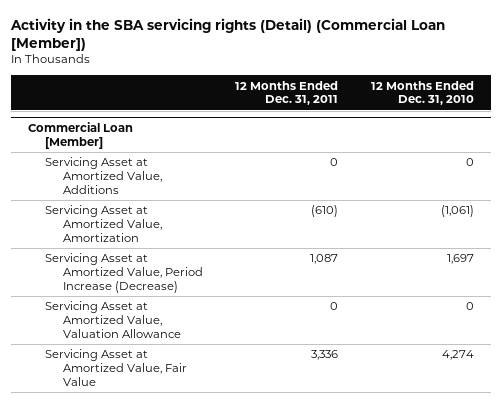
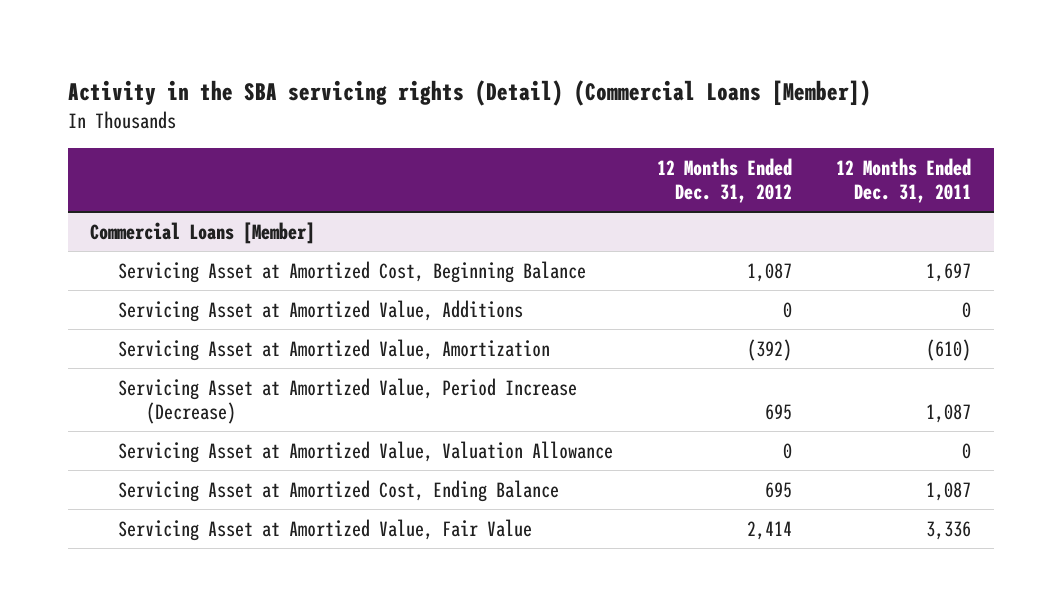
- Activity in the SBA servicing rights (Detail) (Commercial Loan [Member])
+ Activity in the SBA servicing rights (Detail) (Commercial Loans [Member])
- | 12 Months Ended Dec. 31, 2011 | 12 Months Ended Dec. 31, 2010
+ | 12 Months Ended Dec. 31, 2012 | 12 Months Ended Dec. 31, 2011
- Commercial Loan [Member]
+ Commercial Loans [Member]
+ Servicing Asset at Amortized Cost, Beginning Balance | 1,087 | 1,697
+ Servicing Asset at Amortized Cost, Ending Balance | 695 | 1,087

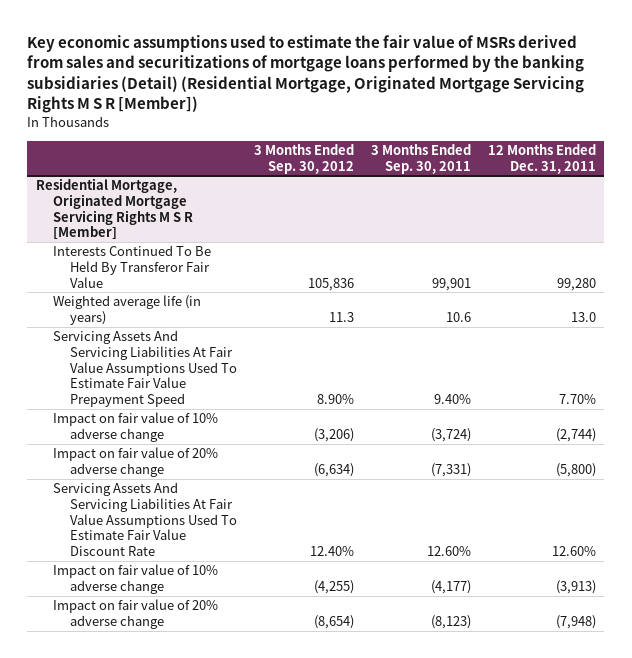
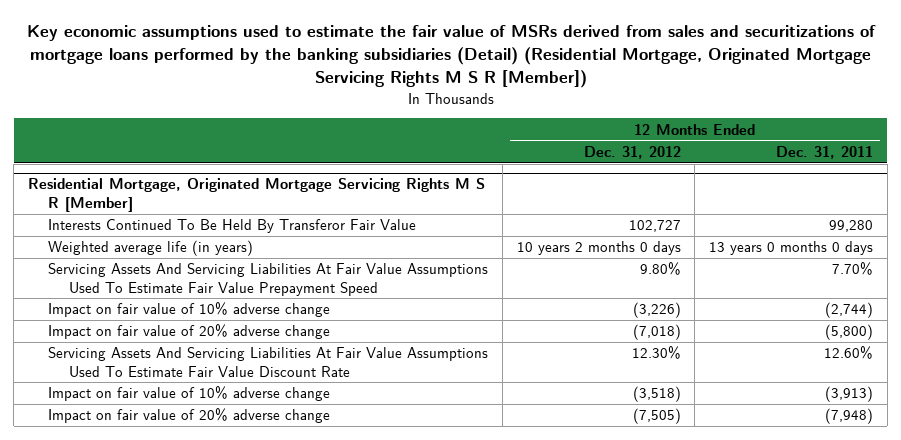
- | 3 Months Ended Sep. 30, 2012 | 3 Months Ended Sep. 30, 2011 | 12 Months Ended Dec. 31, 2011
+ | 12 Months Ended Dec. 31, 2012 | 12 Months Ended Dec. 31, 2011
@ Residential Mortgage, Originated Mortgage Servicing Rights M S R [Member]
- Weighted average life (in years) | 11.3 | 10.6 | 13.0
+ Weighted average life (in years) | 10 years 2 months 0 days | 13 years 0 months 0 days

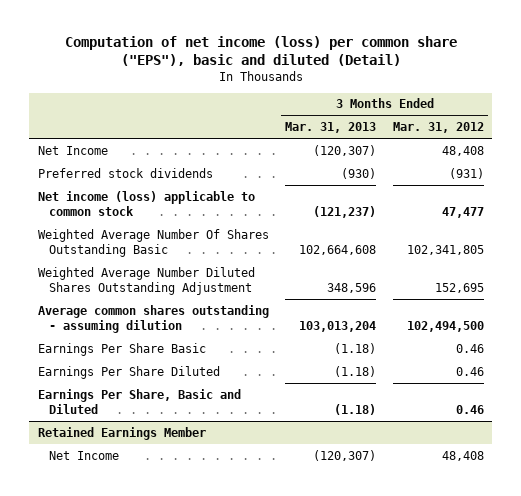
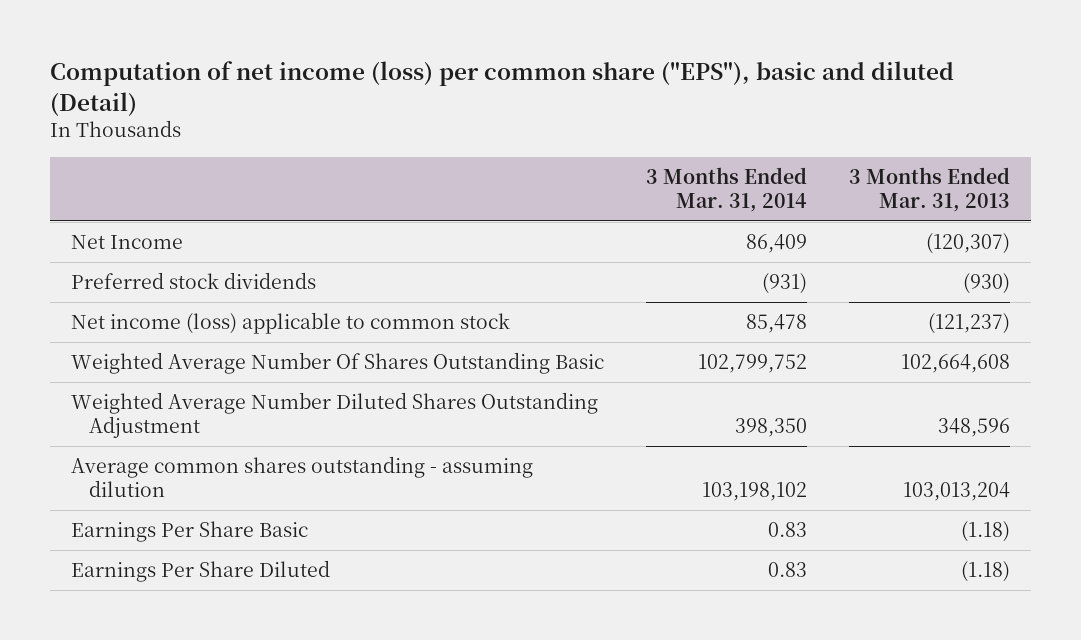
- | 3 Months Ended Mar. 31, 2013 | 3 Months Ended Mar. 31, 2012
+ | 3 Months Ended Mar. 31, 2014 | 3 Months Ended Mar. 31, 2013
- Earnings Per Share, Basic and Diluted | (1.18) | 0.46
- Retained Earnings Member
- Net Income | (120,307) | 48,408

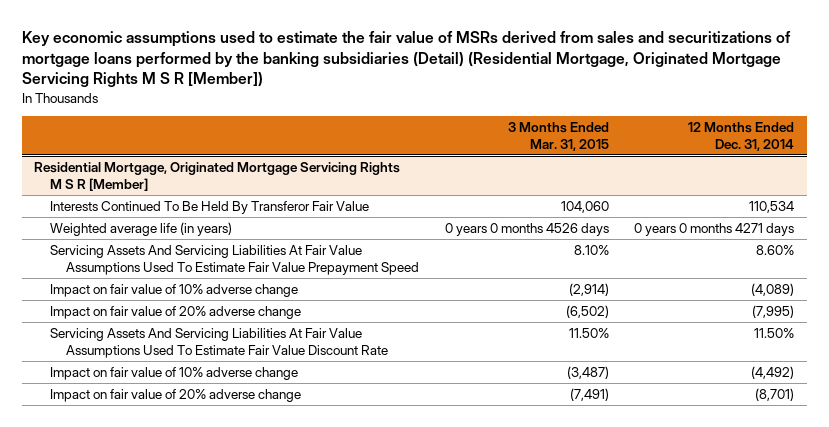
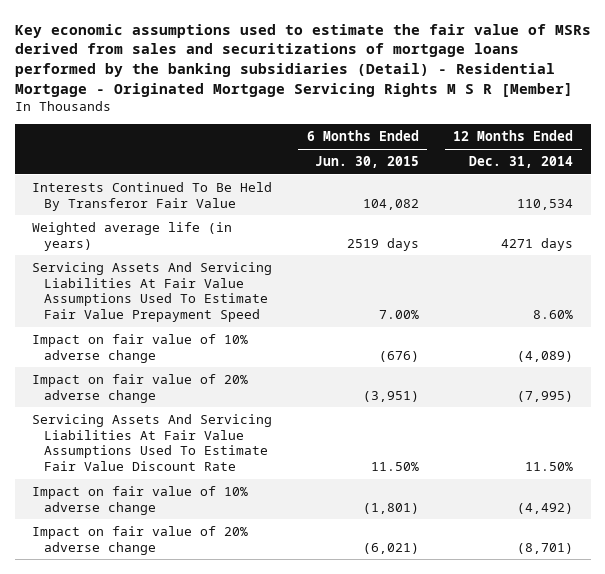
- Key economic assumptions used to estimate the fair value of MSRs derived from sales and securitizations of mortgage loans performed by the banking subsidiaries (Detail) (Residential Mortgage, Originated Mortgage Servicing Rights M S R [Member])
+ Key economic assumptions used to estimate the fair value of MSRs derived from sales and securitizations of mortgage loans performed by the banking subsidiaries (Detail) - Residential Mortgage - Originated Mortgage Servicing Rights M S R [Member]
- | 3 Months Ended Mar. 31, 2015 | 12 Months Ended Dec. 31, 2014
+ | 6 Months Ended Jun. 30, 2015 | 12 Months Ended Dec. 31, 2014
- Residential Mortgage, Originated Mortgage Servicing Rights M S R [Member]
- Weighted average life (in years) | 0 years 0 months 4526 days | 0 years 0 months 4271 days
+ Weighted average life (in years) | 2519 days | 4271 days

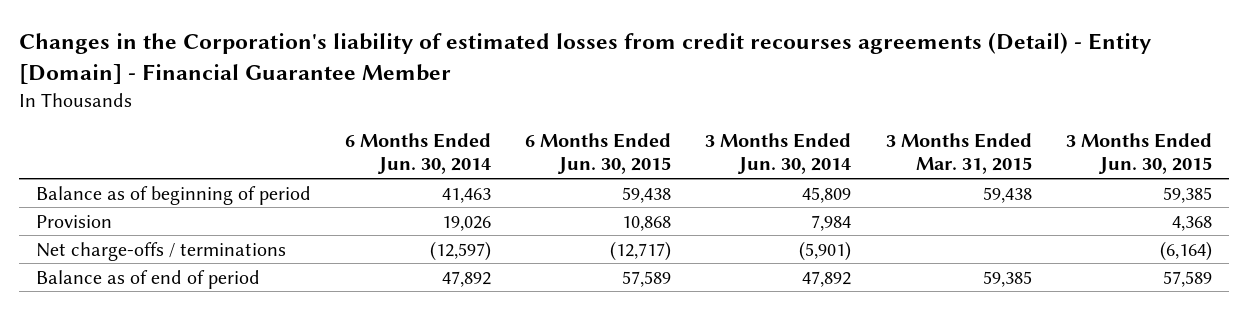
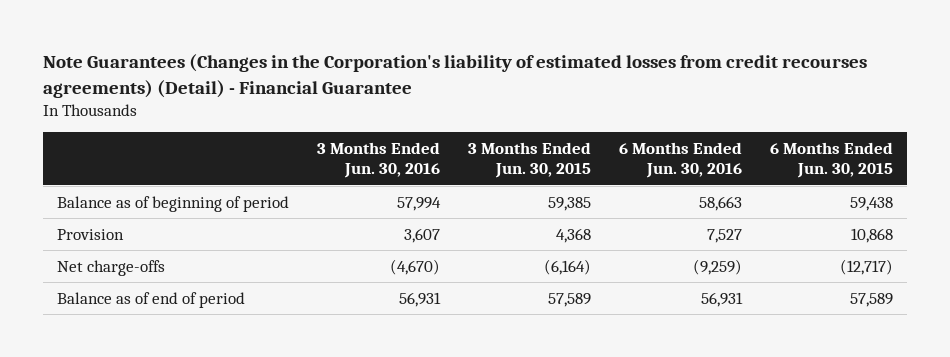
- Changes in the Corporation's liability of estimated losses from credit recourses agreements (Detail) - Entity [Domain] - Financial Guarantee Member
+ Note Guarantees (Changes in the Corporation's liability of estimated losses from credit recourses agreements) (Detail) - Financial Guarantee
- | 6 Months Ended Jun. 30, 2014 | 6 Months Ended Jun. 30, 2015 | 3 Months Ended Jun. 30, 2014 | 3 Months Ended Mar. 31, 2015 | 3 Months Ended Jun. 30, 2015
+ | 3 Months Ended Jun. 30, 2016 | 3 Months Ended Jun. 30, 2015 | 6 Months Ended Jun. 30, 2016 | 6 Months Ended Jun. 30, 2015
- Net charge-offs / terminations | (12,597) | (12,717) | (5,901) | | (6,164)
+ Net charge-offs | (4,670) | (6,164) | (9,259) | (12,717)

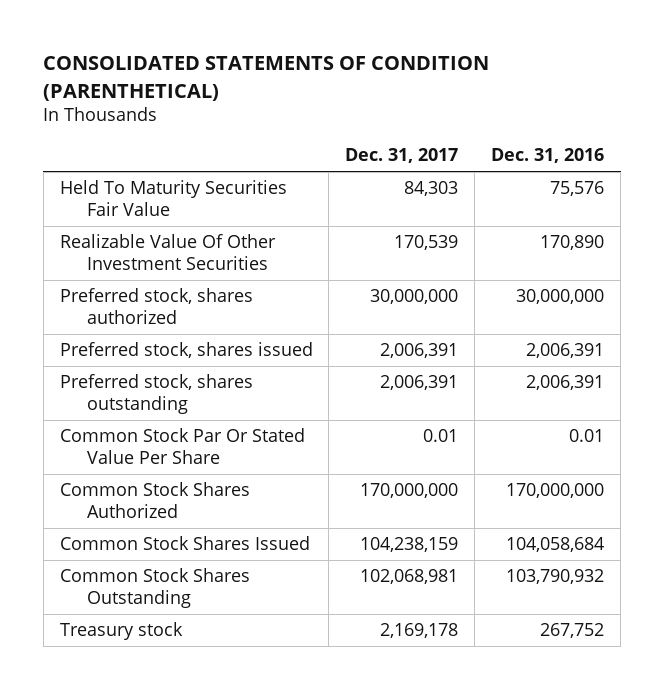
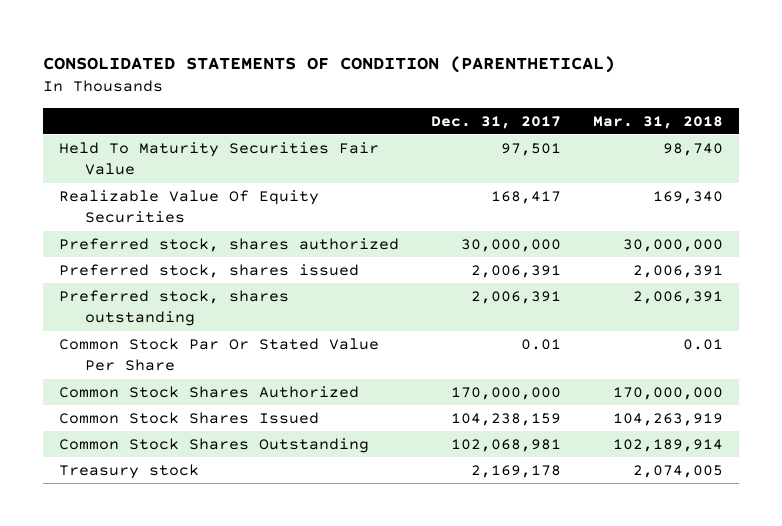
- | Dec. 31, 2017 | Dec. 31, 2016
+ | Dec. 31, 2017 | Mar. 31, 2018
- Held To Maturity Securities Fair Value | 84,303 | 75,576
- Realizable Value Of Other Investment Securities | 170,539 | 170,890
+ Held To Maturity Securities Fair Value | 97,501 | 98,740
+ Realizable Value Of Equity Securities | 168,417 | 169,340

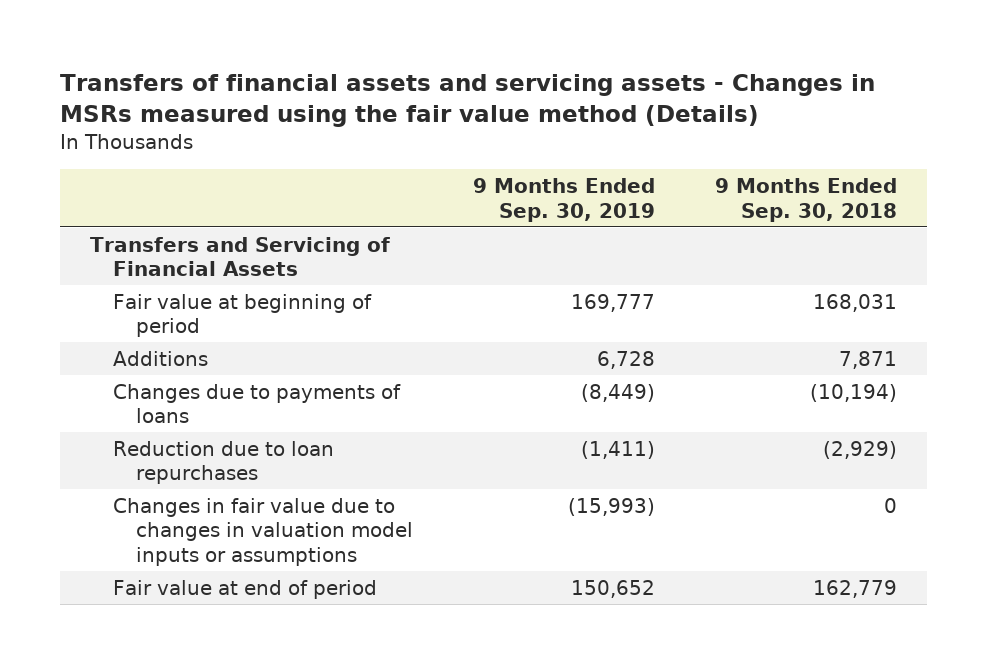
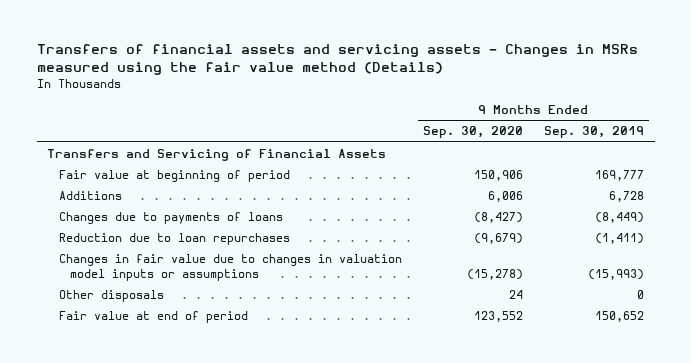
- | 9 Months Ended Sep. 30, 2019 | 9 Months Ended Sep. 30, 2018
+ | 9 Months Ended Sep. 30, 2020 | 9 Months Ended Sep. 30, 2019
+ Other disposals | 24 | 0

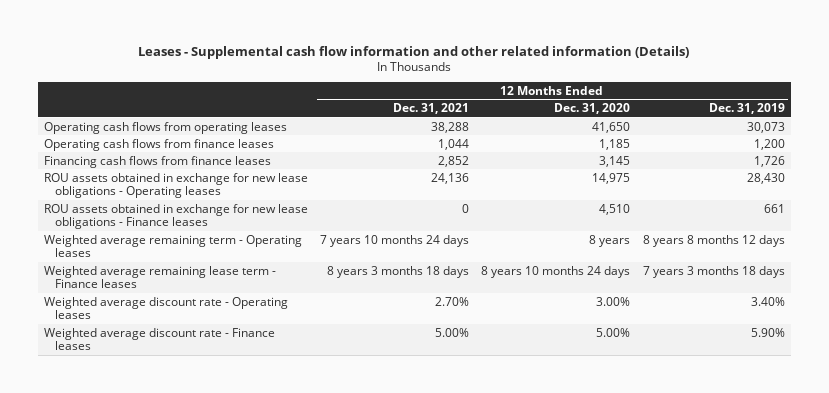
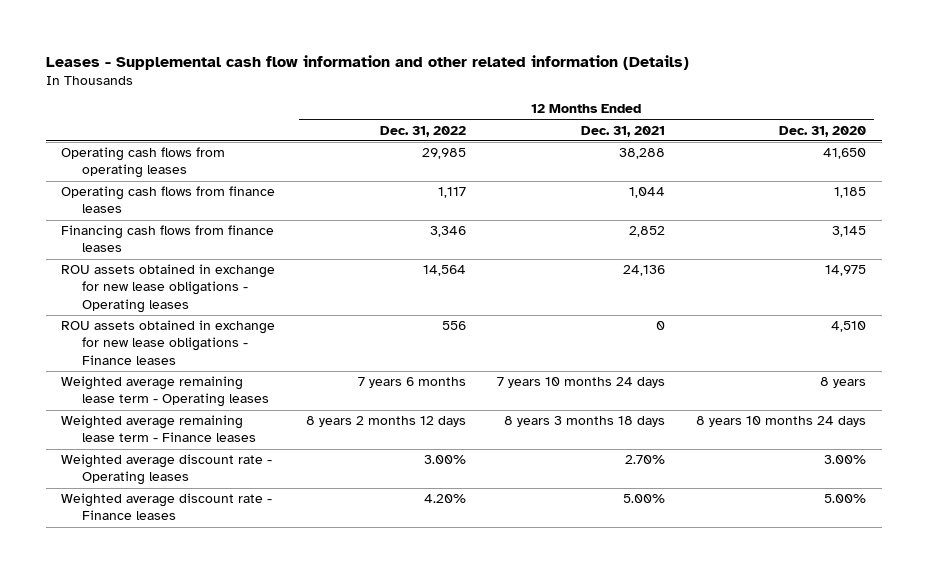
- | 12 Months Ended Dec. 31, 2021 | 12 Months Ended Dec. 31, 2020 | 12 Months Ended Dec. 31, 2019
+ | 12 Months Ended Dec. 31, 2022 | 12 Months Ended Dec. 31, 2021 | 12 Months Ended Dec. 31, 2020
- Weighted average remaining term - Operating leases | 7 years 10 months 24 days | 8 years | 8 years 8 months 12 days
+ Weighted average remaining lease term - Operating leases | 7 years 6 months | 7 years 10 months 24 days | 8 years

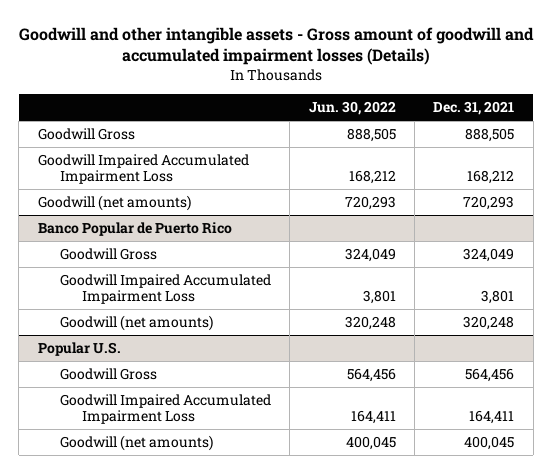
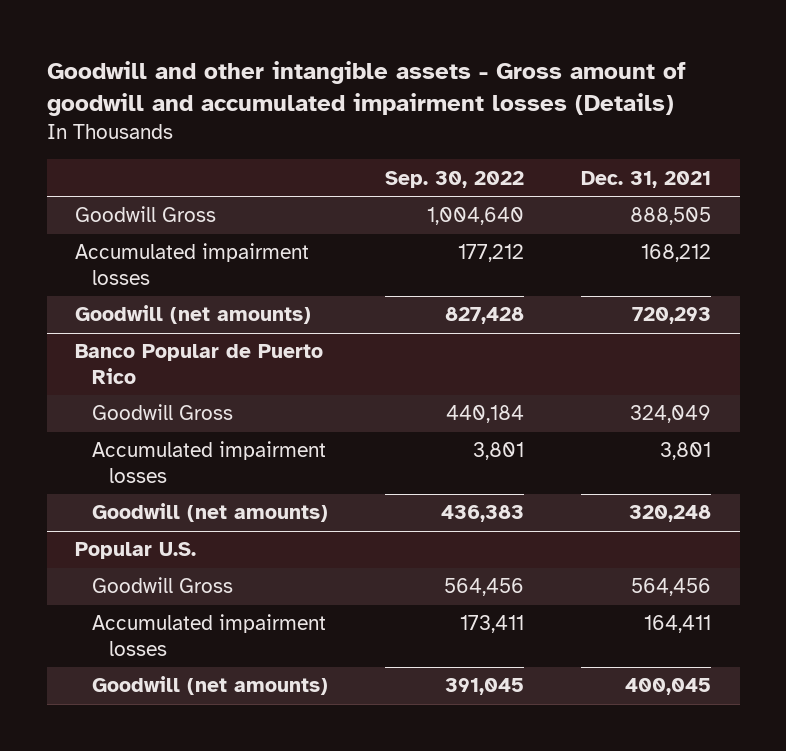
- | Jun. 30, 2022 | Dec. 31, 2021
+ | Sep. 30, 2022 | Dec. 31, 2021
- Goodwill Impaired Accumulated Impairment Loss | 168,212 | 168,212
+ Accumulated impairment losses | 177,212 | 168,212
@ Banco Popular de Puerto Rico
- Goodwill Impaired Accumulated Impairment Loss | 3,801 | 3,801
+ Accumulated impairment losses | 3,801 | 3,801
@ Popular U.S.
- Goodwill Impaired Accumulated Impairment Loss | 164,411 | 164,411
+ Accumulated impairment losses | 173,411 | 164,411

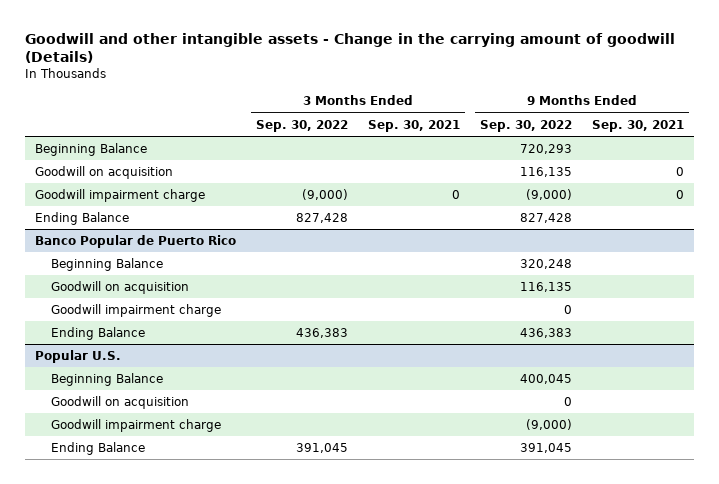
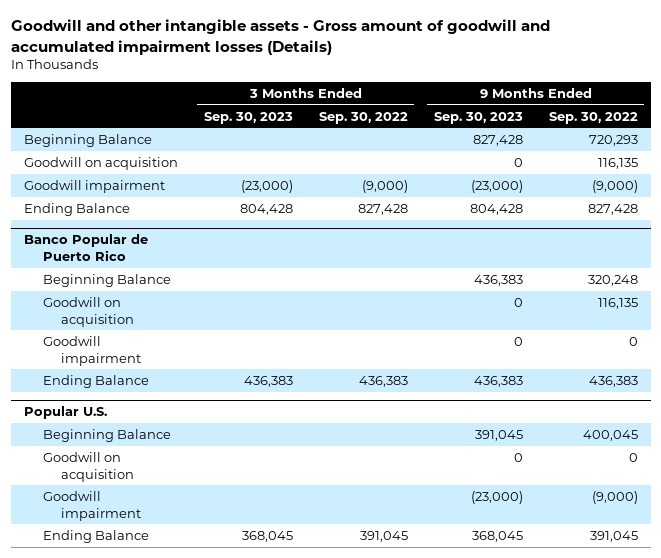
- Goodwill and other intangible assets - Change in the carrying amount of goodwill (Details)
+ Goodwill and other intangible assets - Gross amount of goodwill and accumulated impairment losses (Details)
- | 3 Months Ended Sep. 30, 2022 | 3 Months Ended Sep. 30, 2021 | 9 Months Ended Sep. 30, 2022 | 9 Months Ended Sep. 30, 2021
+ | 3 Months Ended Sep. 30, 2023 | 3 Months Ended Sep. 30, 2022 | 9 Months Ended Sep. 30, 2023 | 9 Months Ended Sep. 30, 2022
- Goodwill impairment charge | (9,000) | 0 | (9,000) | 0
+ Goodwill impairment | (23,000) | (9,000) | (23,000) | (9,000)
@ Banco Popular de Puerto Rico
- Goodwill impairment charge | | | 0 |
+ Goodwill impairment | | | 0 | 0
@ Popular U.S.
- Goodwill impairment charge | | | (9,000) |
+ Goodwill impairment | | | (23,000) | (9,000)

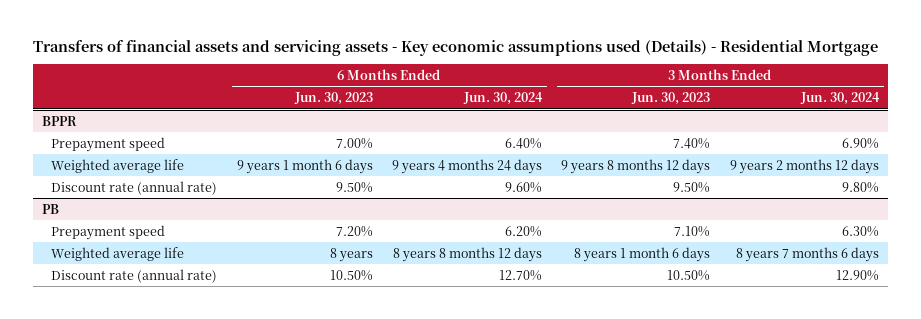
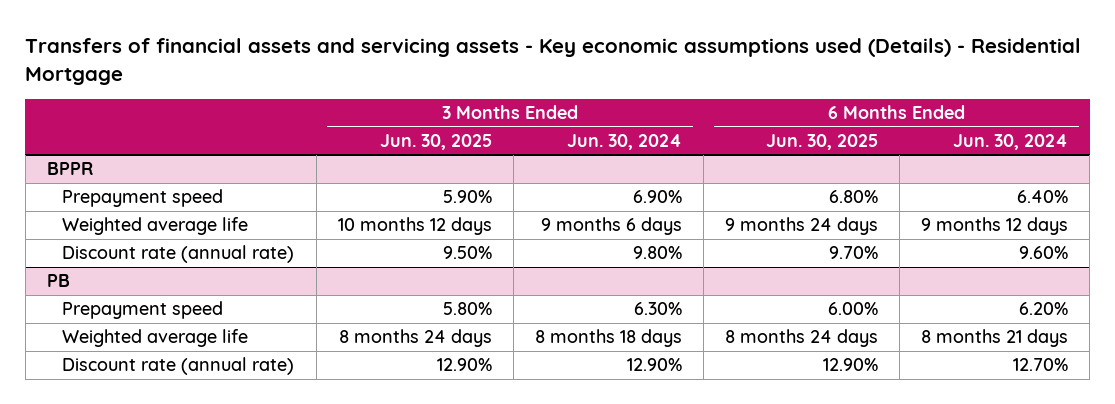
- | 6 Months Ended Jun. 30, 2023 | 6 Months Ended Jun. 30, 2024 | 3 Months Ended Jun. 30, 2023 | 3 Months Ended Jun. 30, 2024
+ | 3 Months Ended Jun. 30, 2025 | 3 Months Ended Jun. 30, 2024 | 6 Months Ended Jun. 30, 2025 | 6 Months Ended Jun. 30, 2024
@ BPPR
- Weighted average life | 9 years 1 month 6 days | 9 years 4 months 24 days | 9 years 8 months 12 days | 9 years 2 months 12 days
+ Weighted average life | 10 months 12 days | 9 months 6 days | 9 months 24 days | 9 months 12 days
@ PB
- Weighted average life | 8 years | 8 years 8 months 12 days | 8 years 1 month 6 days | 8 years 7 months 6 days
+ Weighted average life | 8 months 24 days | 8 months 18 days | 8 months 24 days | 8 months 21 days

